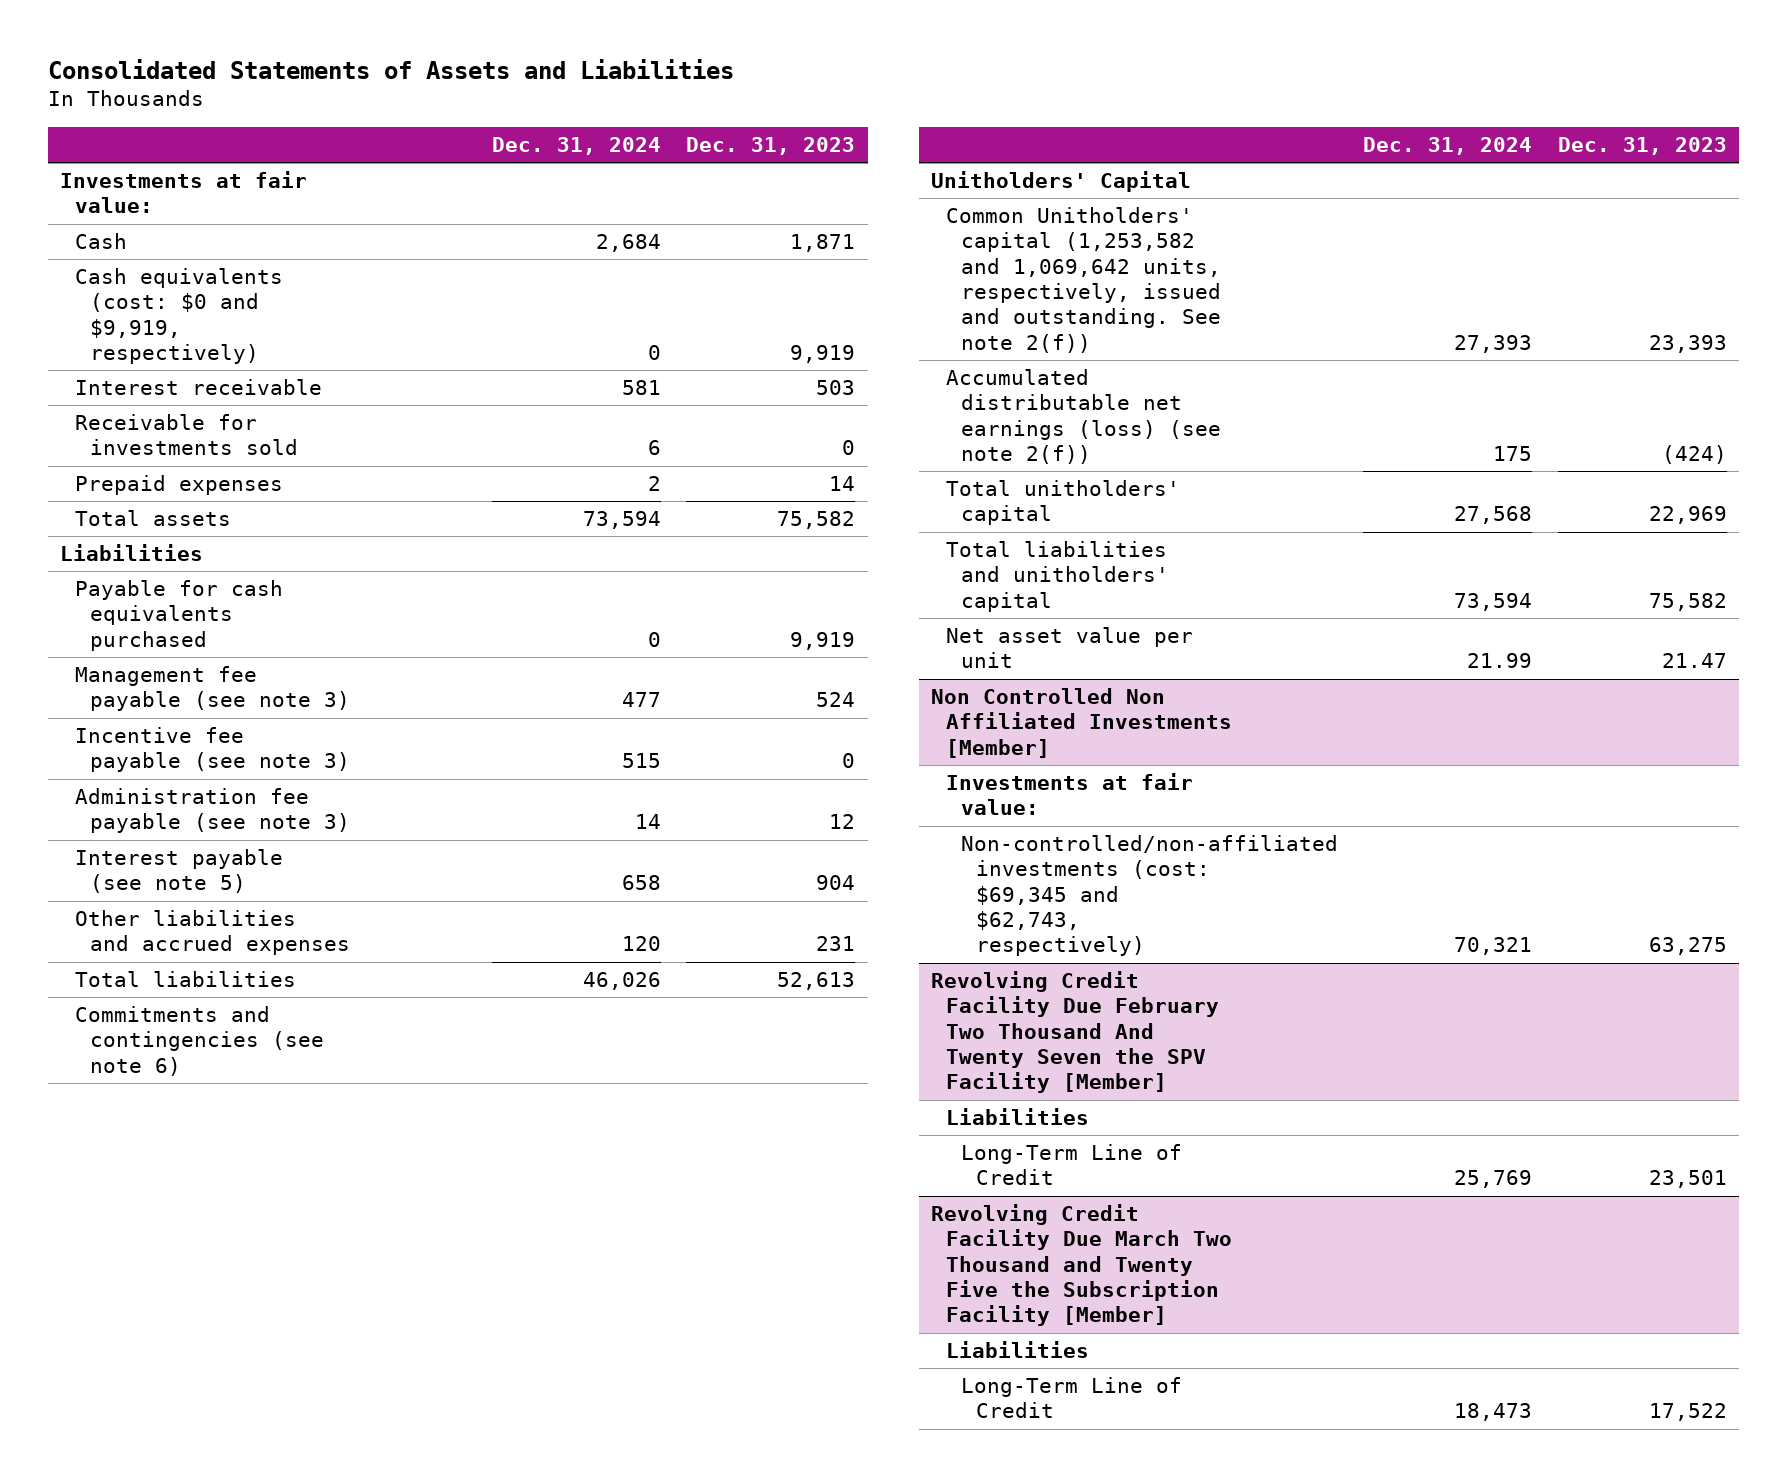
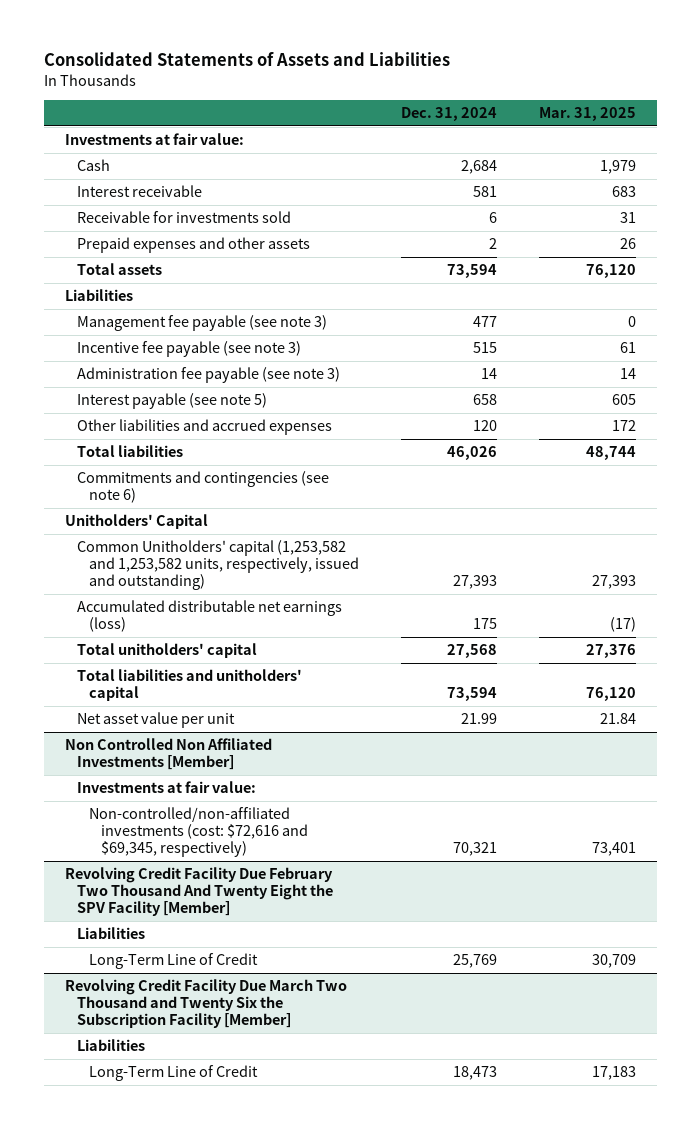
- | Dec. 31, 2024 | Dec. 31, 2023
+ | Dec. 31, 2024 | Mar. 31, 2025
- Cash equivalents (cost: $0 and $9,919, respectively) | 0 | 9,919
- Prepaid expenses | 2 | 14
+ Prepaid expenses and other assets | 2 | 26
- Payable for cash equivalents purchased | 0 | 9,919
- Common Unitholders' capital (1,253,582 and 1,069,642 units, respectively, issued and outstanding. See note 2(f)) | 27,393 | 23,393
- Accumulated distributable net earnings (loss) (see note 2(f)) | 175 | (424)
+ Common Unitholders' capital (1,253,582 and 1,253,582 units, respectively, issued and outstanding) | 27,393 | 27,393
+ Accumulated distributable net earnings (loss) | 175 | (17)
@ Non Controlled Non Affiliated Investments [Member]
- Non-controlled/non-affiliated investments (cost: $69,345 and $62,743, respectively) | 70,321 | 63,275
- Revolving Credit Facility Due February Two Thousand And Twenty Seven the SPV Facility [Member]
@ Non Controlled Non Affiliated Investments [Member]
+ Non-controlled/non-affiliated investments (cost: $72,616 and $69,345, respectively) | 70,321 | 73,401
+ Revolving Credit Facility Due February Two Thousand And Twenty Eight the SPV Facility [Member]
- Revolving Credit Facility Due March Two Thousand and Twenty Five the Subscription Facility [Member]
+ Revolving Credit Facility Due March Two Thousand and Twenty Six the Subscription Facility [Member]

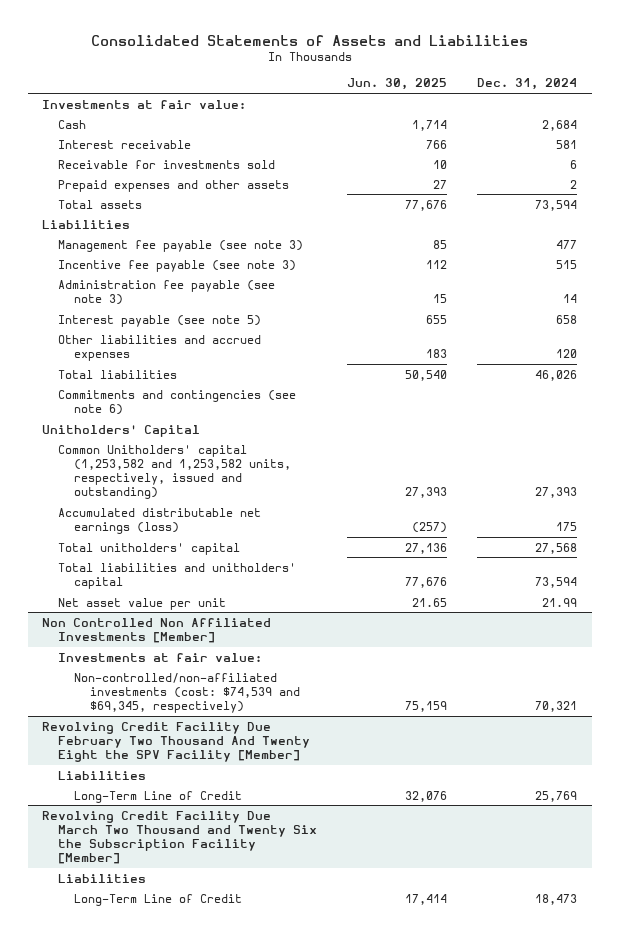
- | Dec. 31, 2024 | Mar. 31, 2025
+ | Jun. 30, 2025 | Dec. 31, 2024
@ Non Controlled Non Affiliated Investments [Member]
- Non-controlled/non-affiliated investments (cost: $72,616 and $69,345, respectively) | 70,321 | 73,401
+ Non-controlled/non-affiliated investments (cost: $74,539 and $69,345, respectively) | 75,159 | 70,321

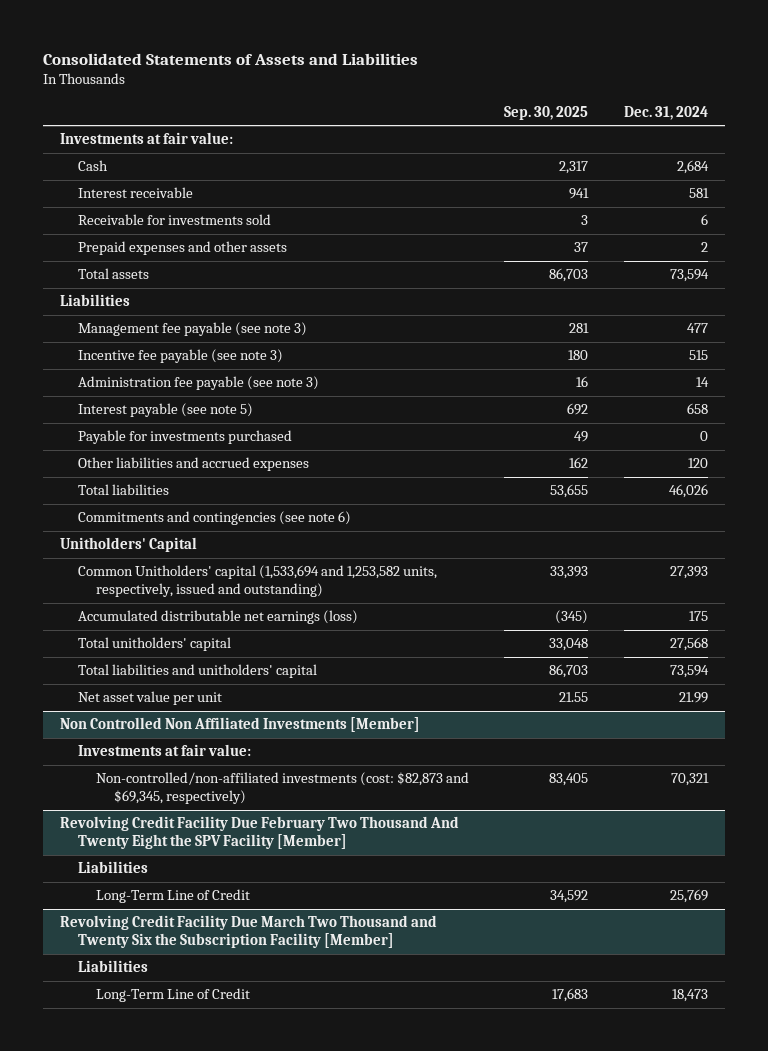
- | Jun. 30, 2025 | Dec. 31, 2024
+ | Sep. 30, 2025 | Dec. 31, 2024
+ Payable for investments purchased | 49 | 0
- Common Unitholders' capital (1,253,582 and 1,253,582 units, respectively, issued and outstanding) | 27,393 | 27,393
+ Common Unitholders' capital (1,533,694 and 1,253,582 units, respectively, issued and outstanding) | 33,393 | 27,393
@ Non Controlled Non Affiliated Investments [Member]
- Non-controlled/non-affiliated investments (cost: $74,539 and $69,345, respectively) | 75,159 | 70,321
+ Non-controlled/non-affiliated investments (cost: $82,873 and $69,345, respectively) | 83,405 | 70,321

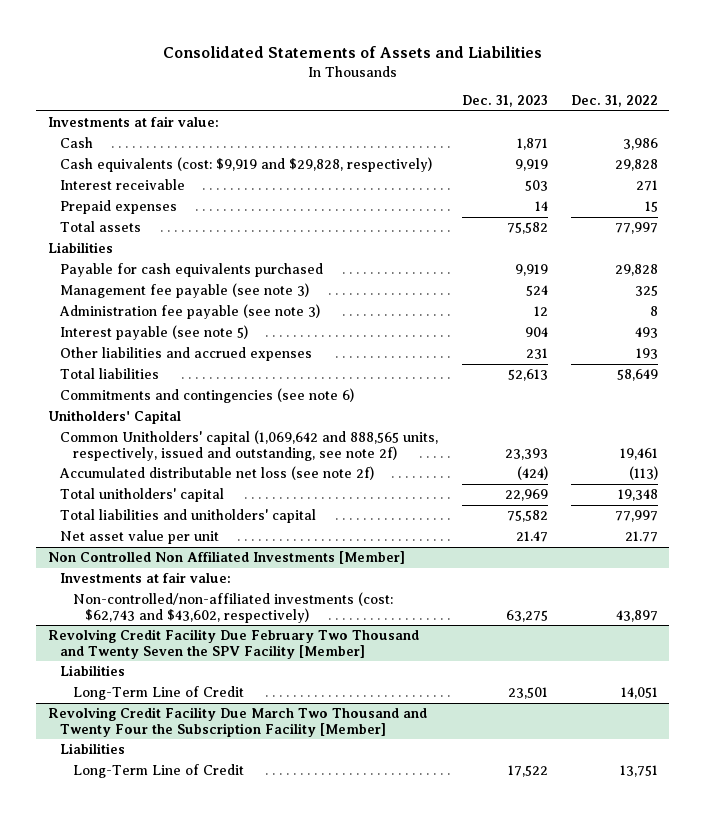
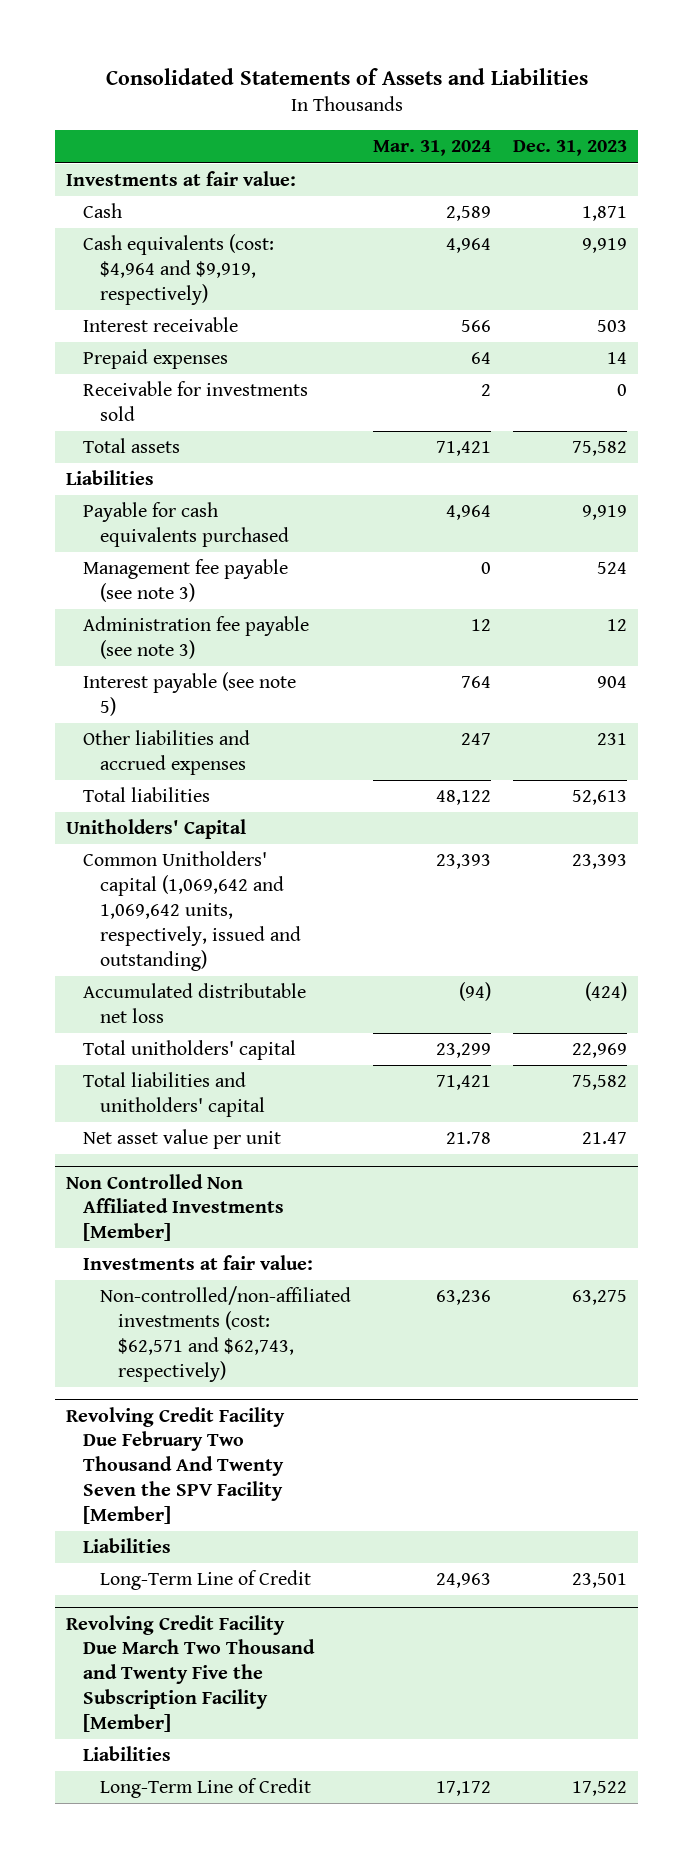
- | Dec. 31, 2023 | Dec. 31, 2022
+ | Mar. 31, 2024 | Dec. 31, 2023
- Cash equivalents (cost: $9,919 and $29,828, respectively) | 9,919 | 29,828
+ Cash equivalents (cost: $4,964 and $9,919, respectively) | 4,964 | 9,919
+ Receivable for investments sold | 2 | 0
- Commitments and contingencies (see note 6)
- Common Unitholders' capital (1,069,642 and 888,565 units, respectively, issued and outstanding, see note 2f) | 23,393 | 19,461
- Accumulated distributable net loss (see note 2f) | (424) | (113)
+ Common Unitholders' capital (1,069,642 and 1,069,642 units, respectively, issued and outstanding) | 23,393 | 23,393
+ Accumulated distributable net loss | (94) | (424)
@ Non Controlled Non Affiliated Investments [Member]
- Non-controlled/non-affiliated investments (cost: $62,743 and $43,602, respectively) | 63,275 | 43,897
- Revolving Credit Facility Due February Two Thousand and Twenty Seven the SPV Facility [Member]
@ Non Controlled Non Affiliated Investments [Member]
+ Non-controlled/non-affiliated investments (cost: $62,571 and $62,743, respectively) | 63,236 | 63,275
+ Revolving Credit Facility Due February Two Thousand And Twenty Seven the SPV Facility [Member]
- Revolving Credit Facility Due March Two Thousand and Twenty Four the Subscription Facility [Member]
+ Revolving Credit Facility Due March Two Thousand and Twenty Five the Subscription Facility [Member]

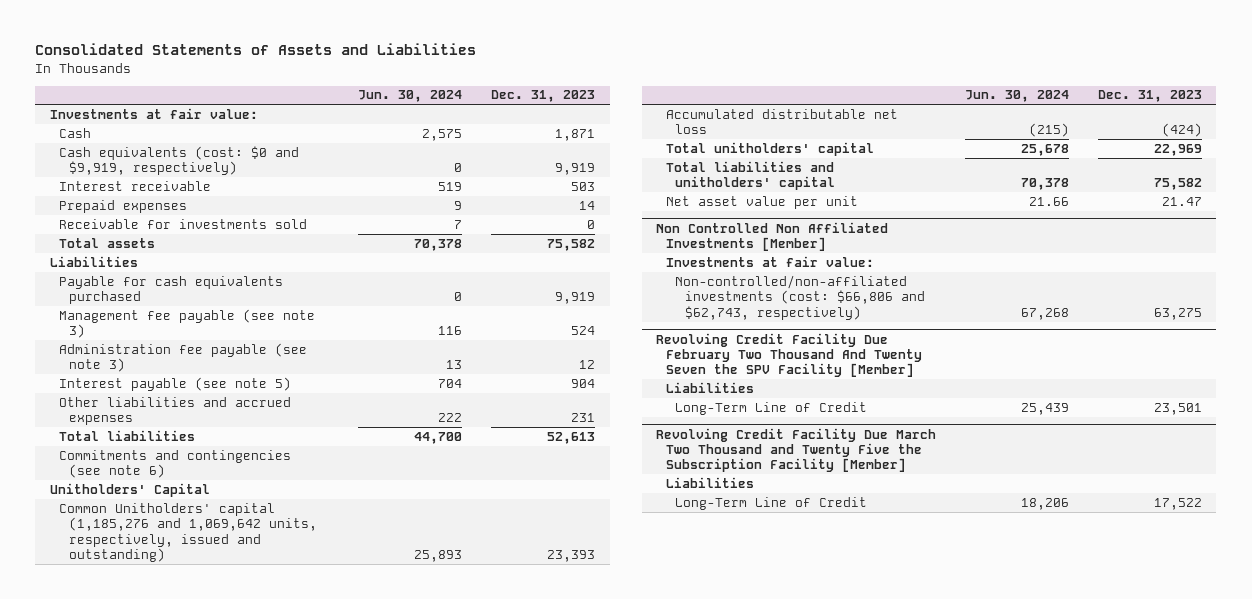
- | Mar. 31, 2024 | Dec. 31, 2023
+ | Jun. 30, 2024 | Dec. 31, 2023
- Cash equivalents (cost: $4,964 and $9,919, respectively) | 4,964 | 9,919
+ Cash equivalents (cost: $0 and $9,919, respectively) | 0 | 9,919
+ Commitments and contingencies (see note 6)
- Common Unitholders' capital (1,069,642 and 1,069,642 units, respectively, issued and outstanding) | 23,393 | 23,393
+ Common Unitholders' capital (1,185,276 and 1,069,642 units, respectively, issued and outstanding) | 25,893 | 23,393
@ Non Controlled Non Affiliated Investments [Member]
- Non-controlled/non-affiliated investments (cost: $62,571 and $62,743, respectively) | 63,236 | 63,275
+ Non-controlled/non-affiliated investments (cost: $66,806 and $62,743, respectively) | 67,268 | 63,275

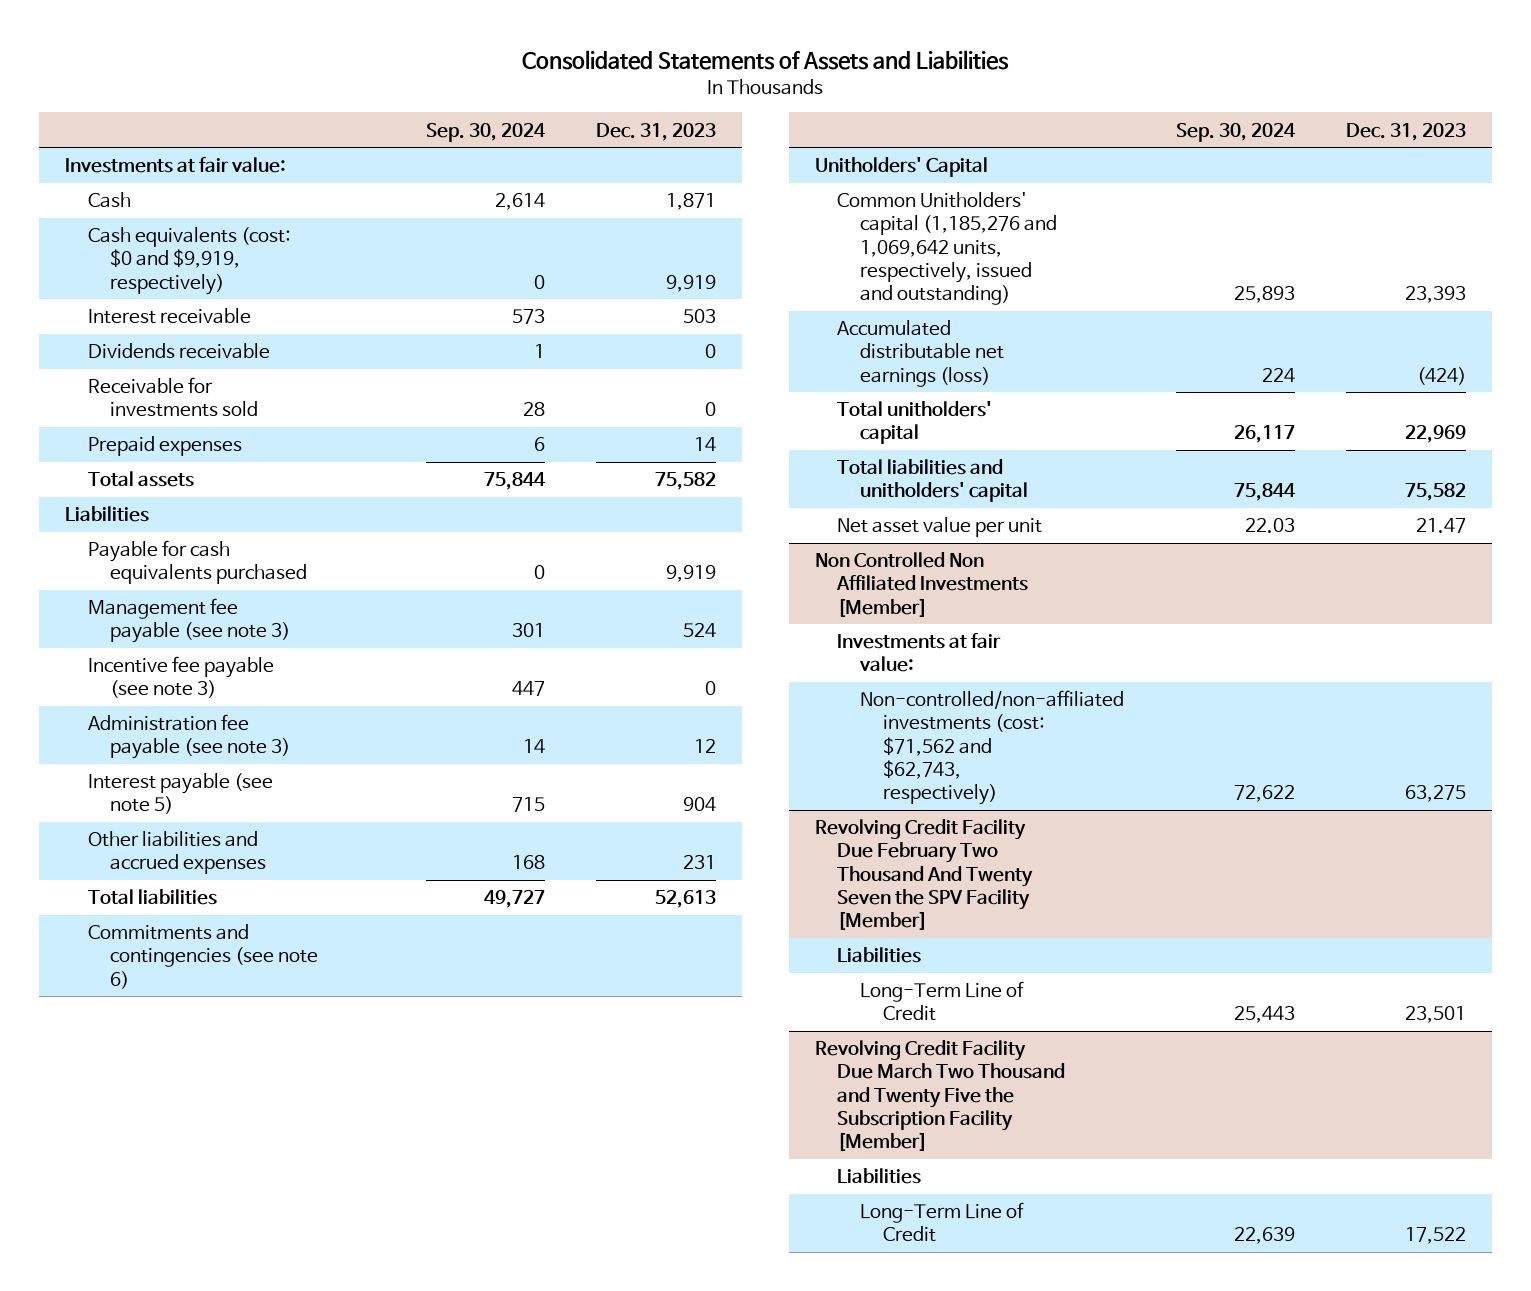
- | Jun. 30, 2024 | Dec. 31, 2023
+ | Sep. 30, 2024 | Dec. 31, 2023
+ Dividends receivable | 1 | 0
moved down: Prepaid expenses | 6 | 14
+ Incentive fee payable (see note 3) | 447 | 0
- Accumulated distributable net loss | (215) | (424)
+ Accumulated distributable net earnings (loss) | 224 | (424)
@ Non Controlled Non Affiliated Investments [Member]
- Non-controlled/non-affiliated investments (cost: $66,806 and $62,743, respectively) | 67,268 | 63,275
+ Non-controlled/non-affiliated investments (cost: $71,562 and $62,743, respectively) | 72,622 | 63,275

